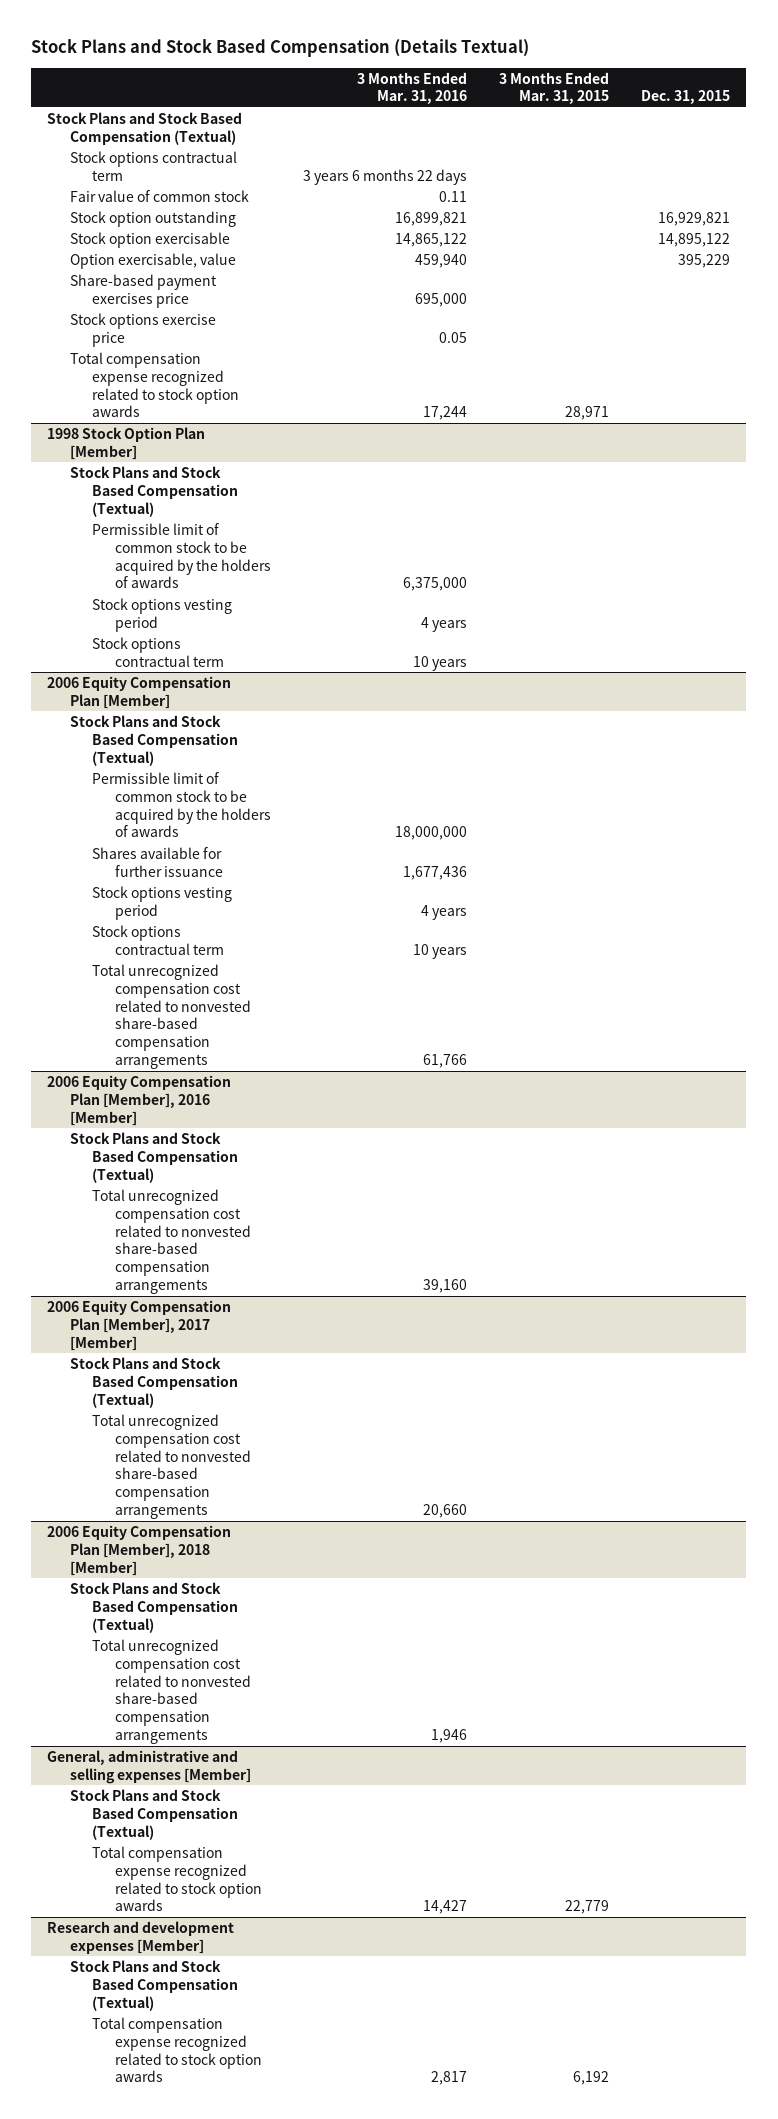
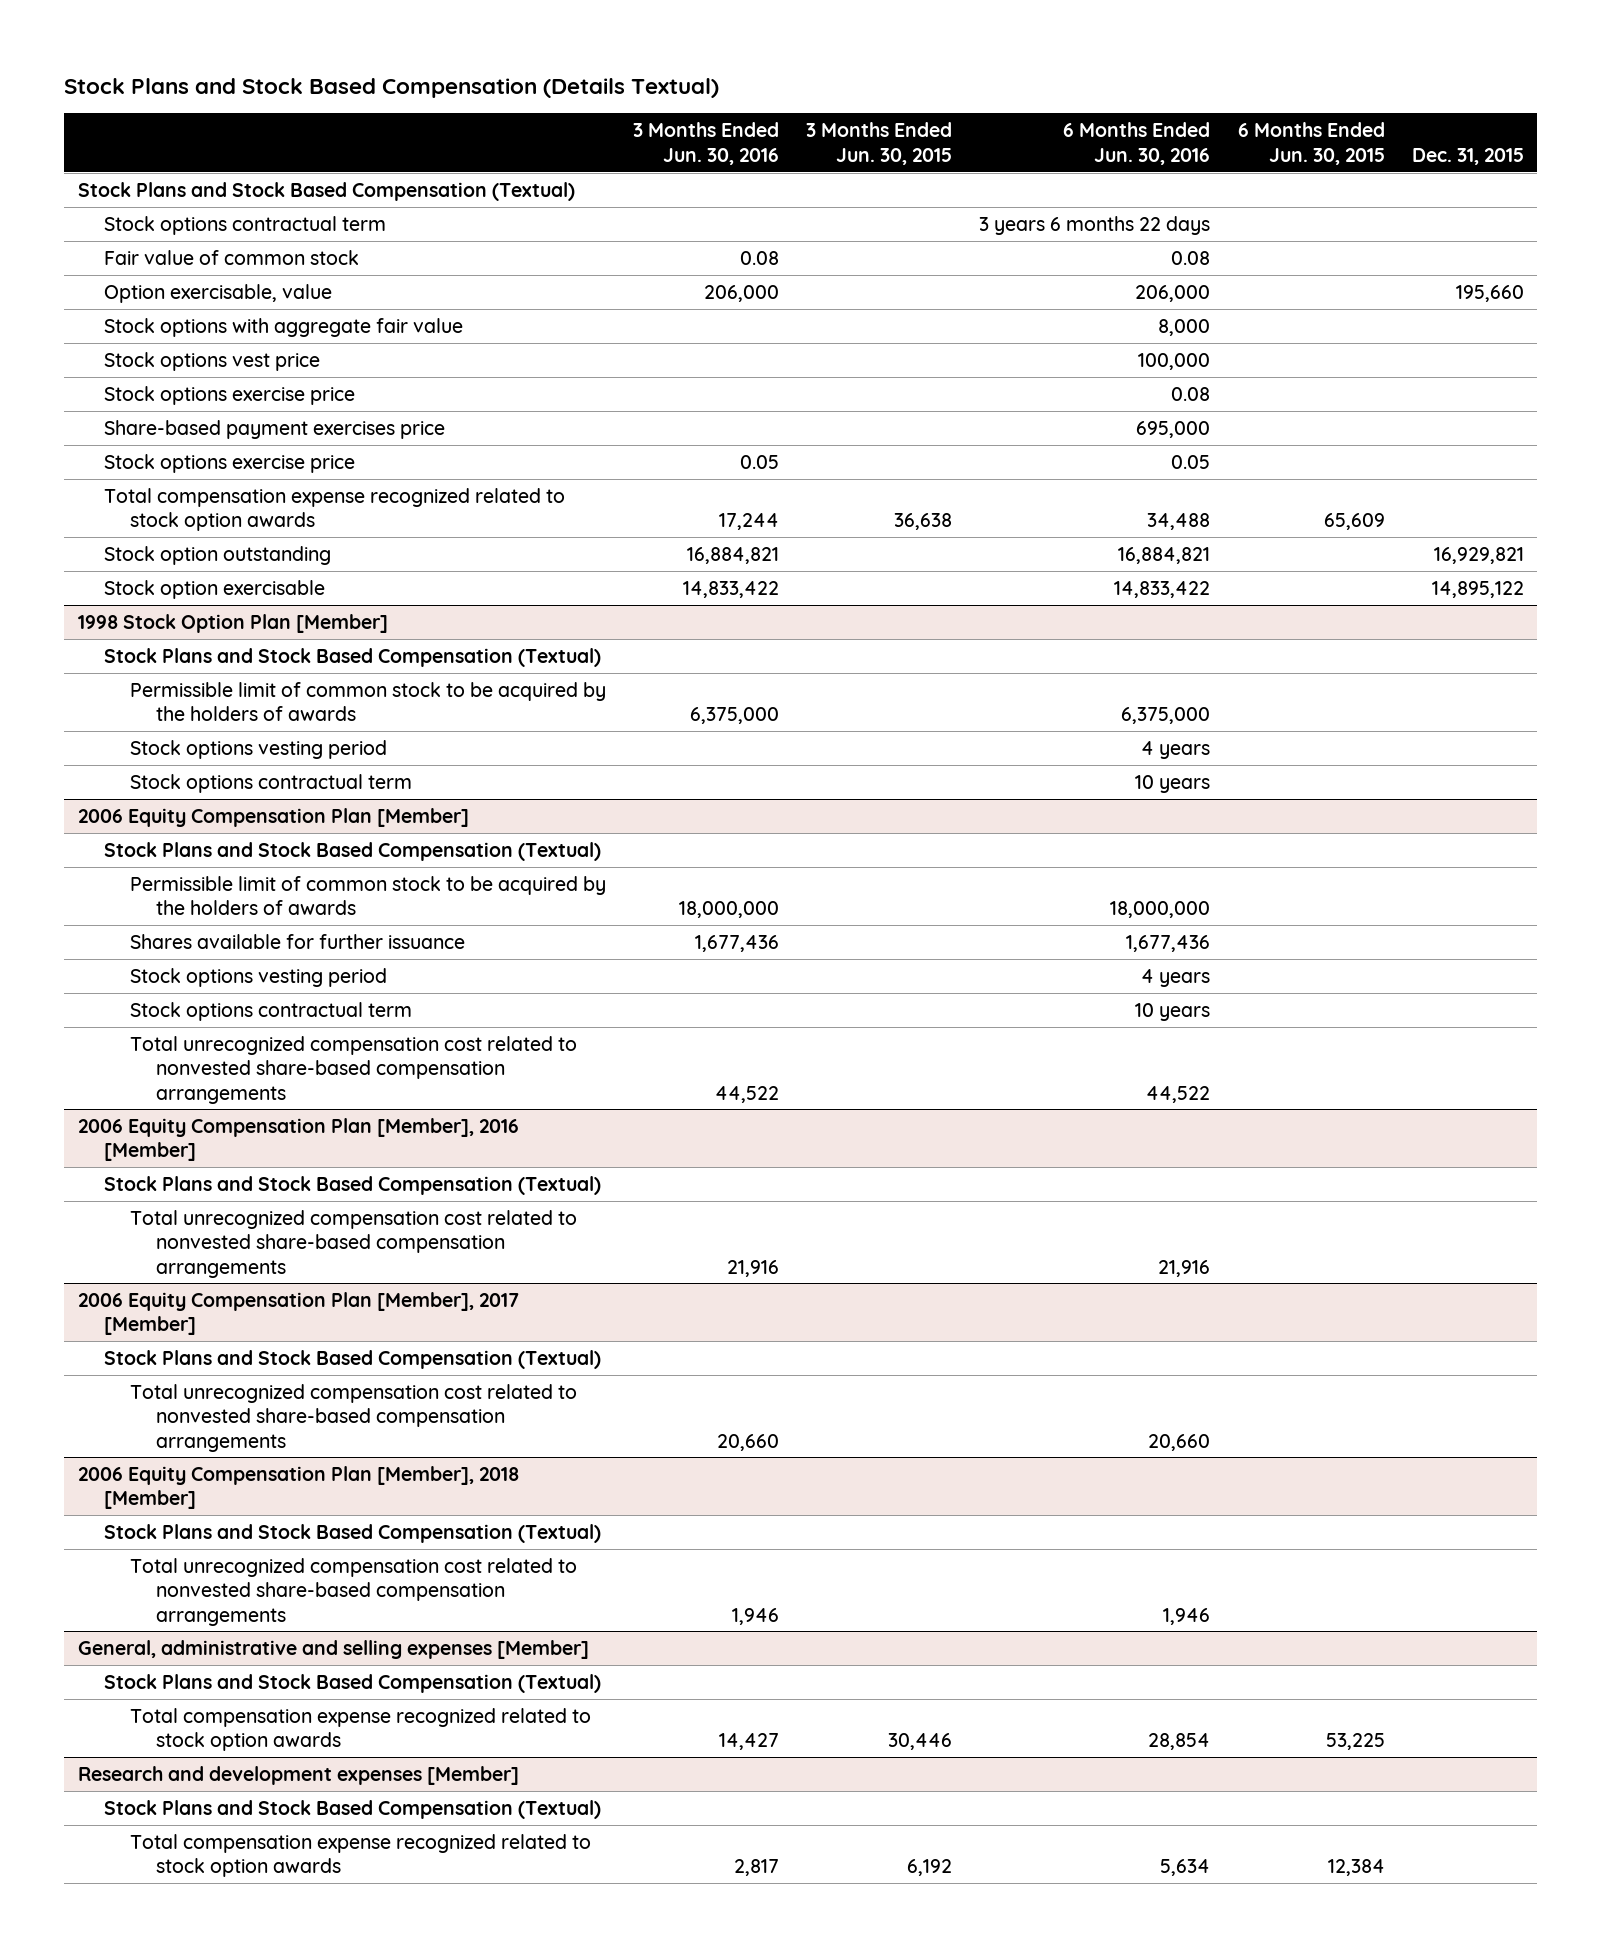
- | 3 Months Ended Mar. 31, 2016 | 3 Months Ended Mar. 31, 2015 | Dec. 31, 2015
+ | 3 Months Ended Jun. 30, 2016 | 3 Months Ended Jun. 30, 2015 | 6 Months Ended Jun. 30, 2016 | 6 Months Ended Jun. 30, 2015 | Dec. 31, 2015
- Option exercisable, value | 459,940 | | 395,229
+ Option exercisable, value | 206,000 | | 206,000 | | 195,660
+ Stock options with aggregate fair value | | | 8,000 | |
+ Stock options vest price | | | 100,000 | |
+ Stock options exercise price | | | 0.08 | |
moved down: Stock option outstanding | 16,884,821 | | 16,884,821 | | 16,929,821
moved down: Stock option exercisable | 14,833,422 | | 14,833,422 | | 14,895,122

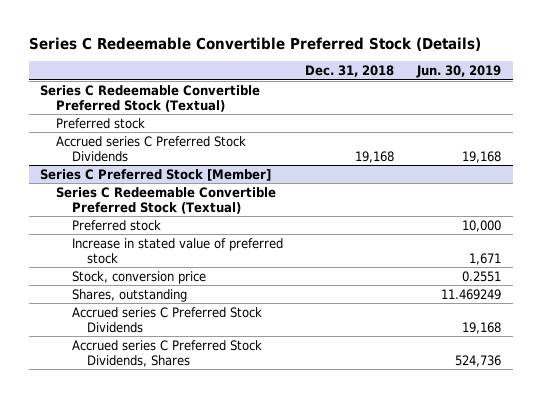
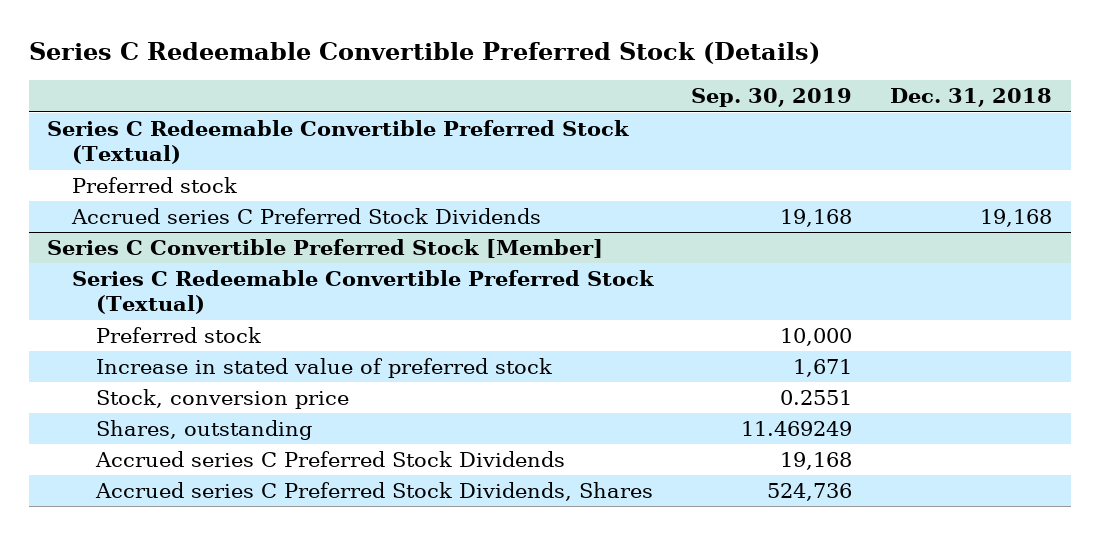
- | Dec. 31, 2018 | Jun. 30, 2019
+ | Sep. 30, 2019 | Dec. 31, 2018
- Series C Preferred Stock [Member]
+ Series C Convertible Preferred Stock [Member]

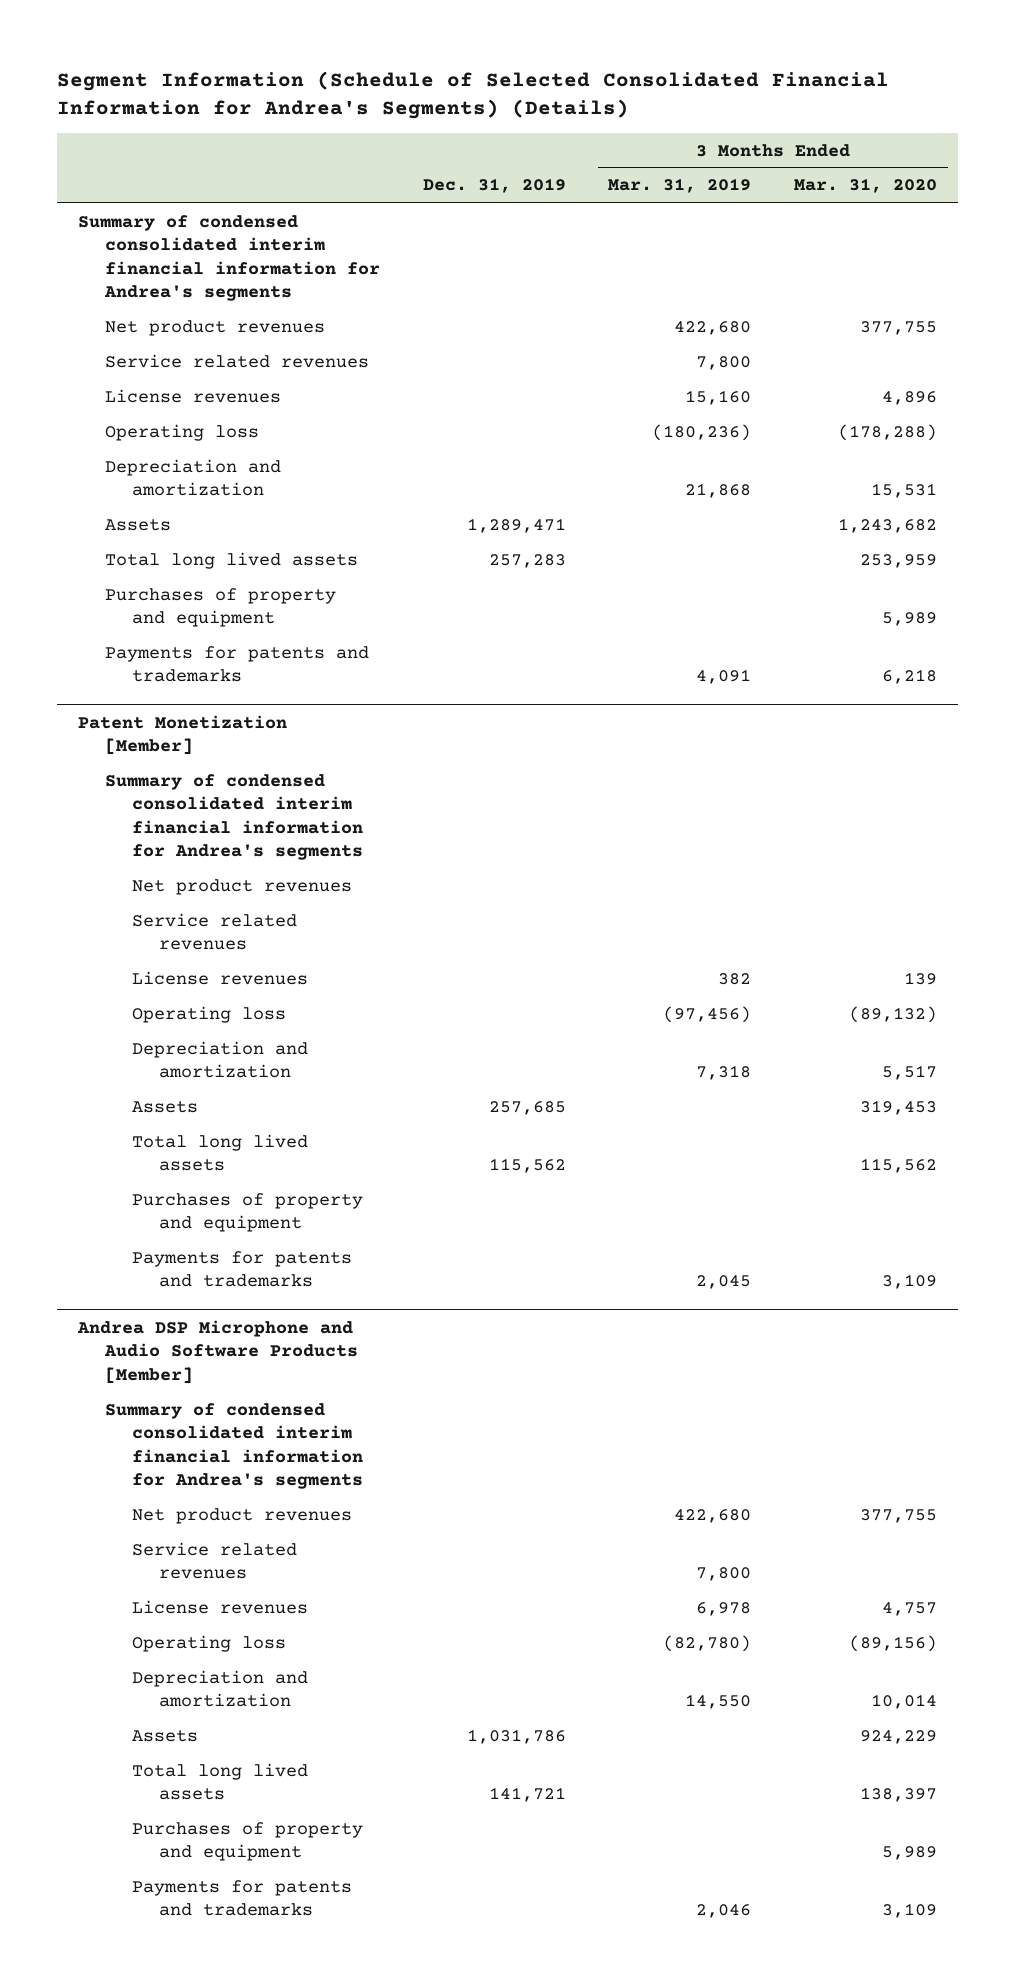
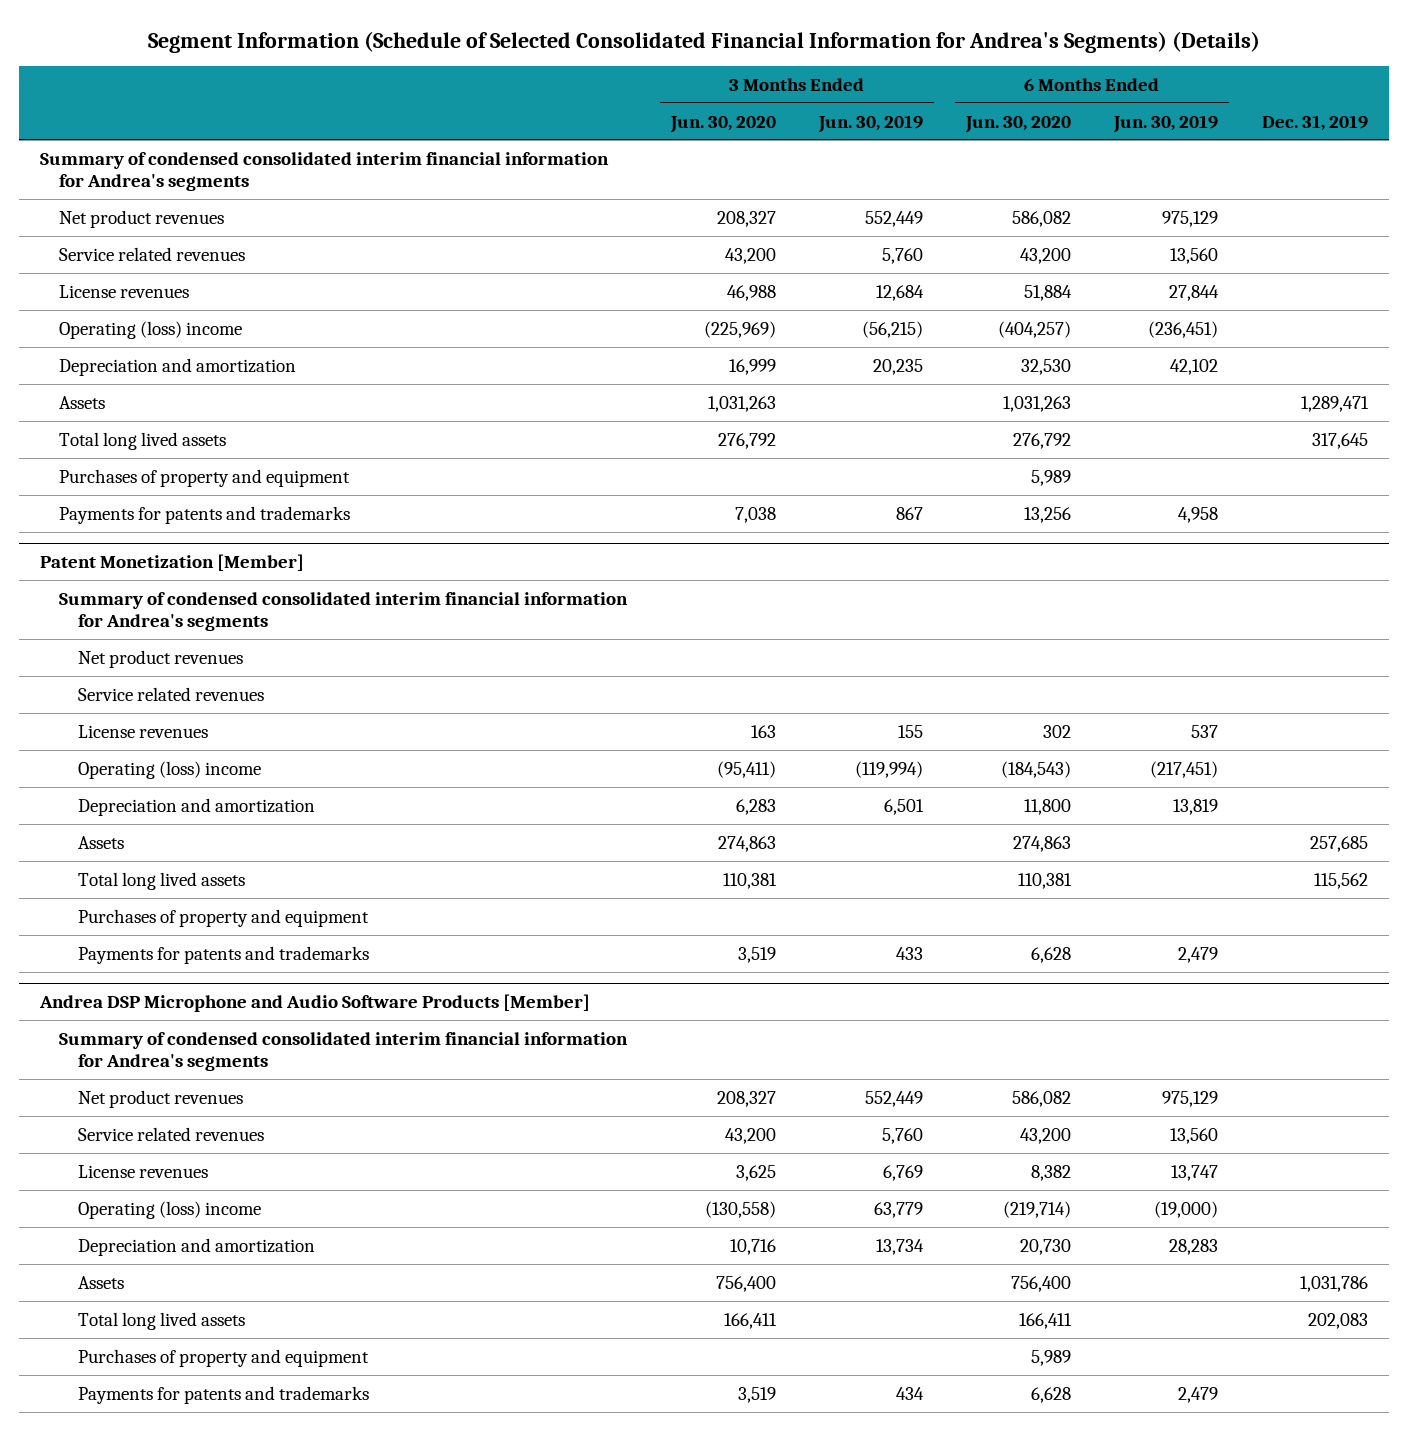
- | Dec. 31, 2019 | 3 Months Ended Mar. 31, 2019 | 3 Months Ended Mar. 31, 2020
+ | 3 Months Ended Jun. 30, 2020 | 3 Months Ended Jun. 30, 2019 | 6 Months Ended Jun. 30, 2020 | 6 Months Ended Jun. 30, 2019 | Dec. 31, 2019
- Operating loss | | (180,236) | (178,288)
+ Operating (loss) income | (225,969) | (56,215) | (404,257) | (236,451) |
- Total long lived assets | 257,283 | | 253,959
+ Total long lived assets | 276,792 | | 276,792 | | 317,645
@ Patent Monetization [Member]
- Operating loss | | (97,456) | (89,132)
+ Operating (loss) income | (95,411) | (119,994) | (184,543) | (217,451) |
@ Andrea DSP Microphone and Audio Software Products [Member]
- Operating loss | | (82,780) | (89,156)
+ Operating (loss) income | (130,558) | 63,779 | (219,714) | (19,000) |
- Total long lived assets | 141,721 | | 138,397
+ Total long lived assets | 166,411 | | 166,411 | | 202,083

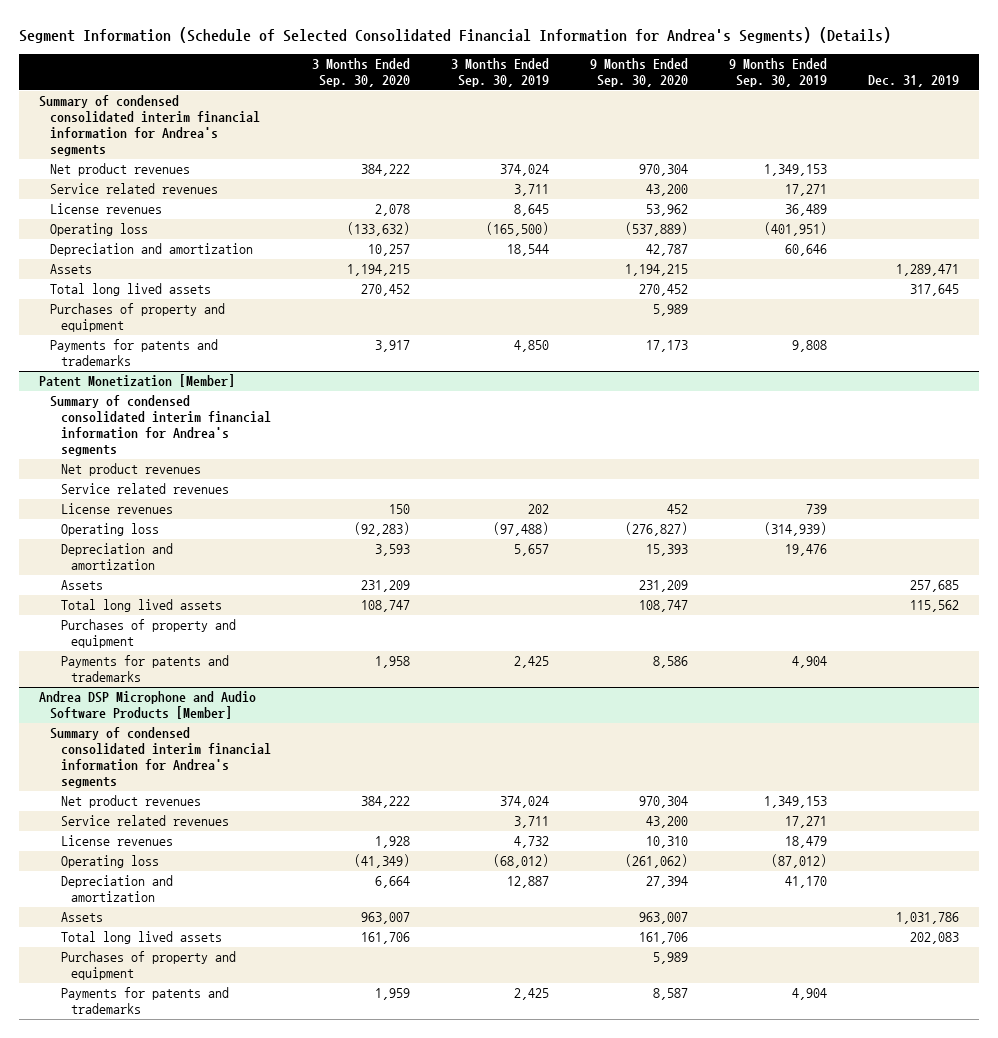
- | 3 Months Ended Jun. 30, 2020 | 3 Months Ended Jun. 30, 2019 | 6 Months Ended Jun. 30, 2020 | 6 Months Ended Jun. 30, 2019 | Dec. 31, 2019
+ | 3 Months Ended Sep. 30, 2020 | 3 Months Ended Sep. 30, 2019 | 9 Months Ended Sep. 30, 2020 | 9 Months Ended Sep. 30, 2019 | Dec. 31, 2019
- Operating (loss) income | (225,969) | (56,215) | (404,257) | (236,451) |
+ Operating loss | (133,632) | (165,500) | (537,889) | (401,951) |
@ Patent Monetization [Member]
- Operating (loss) income | (95,411) | (119,994) | (184,543) | (217,451) |
+ Operating loss | (92,283) | (97,488) | (276,827) | (314,939) |
@ Andrea DSP Microphone and Audio Software Products [Member]
- Operating (loss) income | (130,558) | 63,779 | (219,714) | (19,000) |
+ Operating loss | (41,349) | (68,012) | (261,062) | (87,012) |

